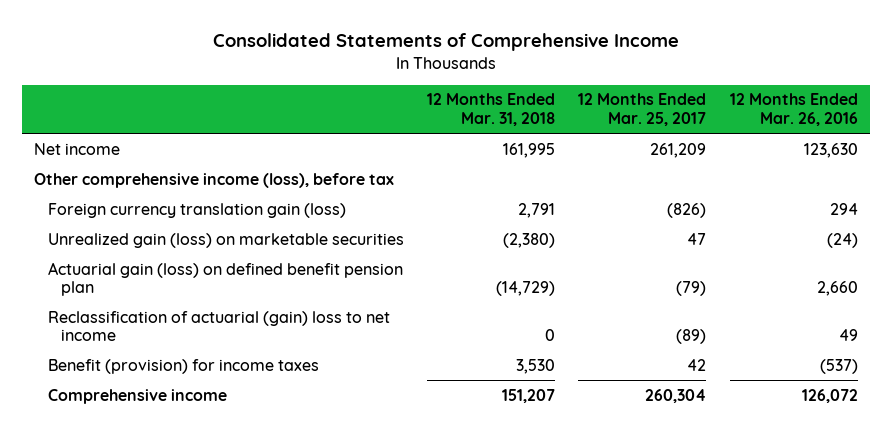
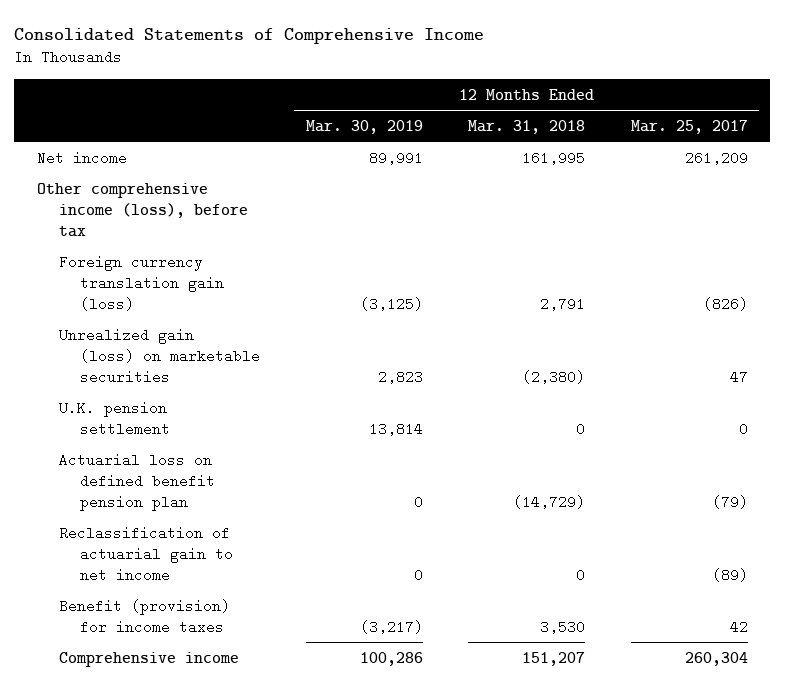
- | 12 Months Ended Mar. 31, 2018 | 12 Months Ended Mar. 25, 2017 | 12 Months Ended Mar. 26, 2016
+ | 12 Months Ended Mar. 30, 2019 | 12 Months Ended Mar. 31, 2018 | 12 Months Ended Mar. 25, 2017
- Actuarial gain (loss) on defined benefit pension plan | (14,729) | (79) | 2,660
- Reclassification of actuarial (gain) loss to net income | 0 | (89) | 49
+ U.K. pension settlement | 13,814 | 0 | 0
+ Actuarial loss on defined benefit pension plan | 0 | (14,729) | (79)
+ Reclassification of actuarial gain to net income | 0 | 0 | (89)

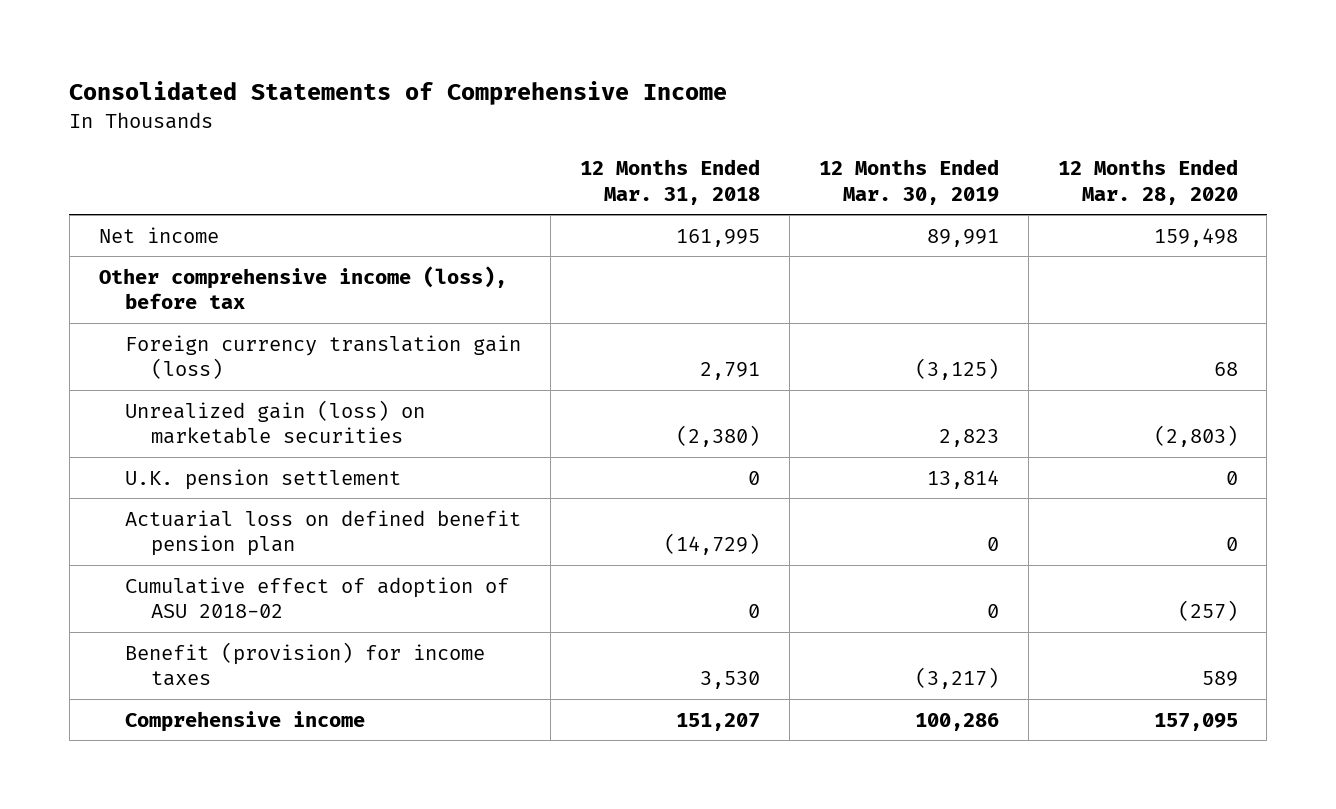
- | 12 Months Ended Mar. 30, 2019 | 12 Months Ended Mar. 31, 2018 | 12 Months Ended Mar. 25, 2017
+ | 12 Months Ended Mar. 31, 2018 | 12 Months Ended Mar. 30, 2019 | 12 Months Ended Mar. 28, 2020
- Reclassification of actuarial gain to net income | 0 | 0 | (89)
+ Cumulative effect of adoption of ASU 2018-02 | 0 | 0 | (257)

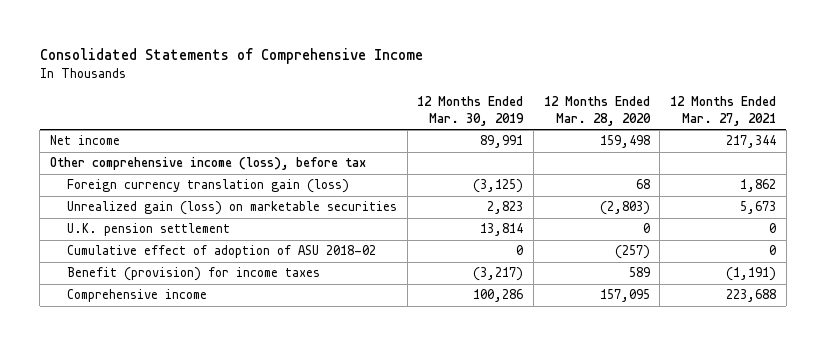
- | 12 Months Ended Mar. 31, 2018 | 12 Months Ended Mar. 30, 2019 | 12 Months Ended Mar. 28, 2020
+ | 12 Months Ended Mar. 30, 2019 | 12 Months Ended Mar. 28, 2020 | 12 Months Ended Mar. 27, 2021
- Actuarial loss on defined benefit pension plan | (14,729) | 0 | 0

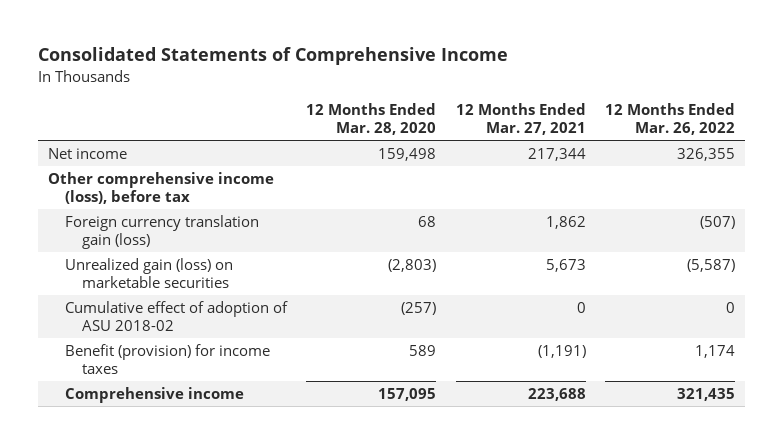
- | 12 Months Ended Mar. 30, 2019 | 12 Months Ended Mar. 28, 2020 | 12 Months Ended Mar. 27, 2021
+ | 12 Months Ended Mar. 28, 2020 | 12 Months Ended Mar. 27, 2021 | 12 Months Ended Mar. 26, 2022
- U.K. pension settlement | 13,814 | 0 | 0

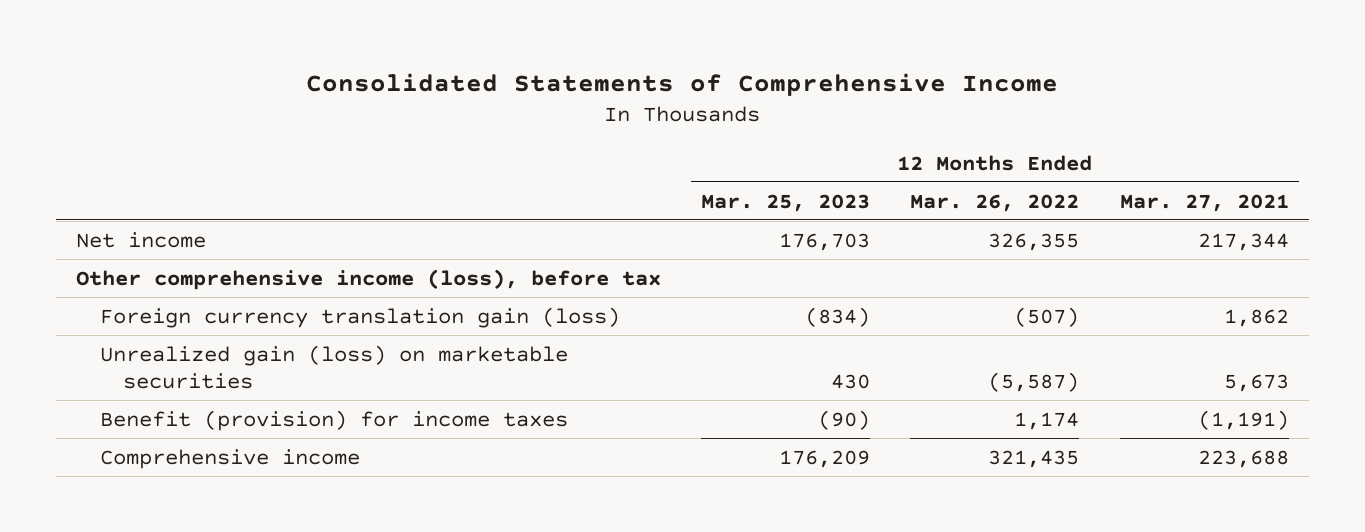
- | 12 Months Ended Mar. 28, 2020 | 12 Months Ended Mar. 27, 2021 | 12 Months Ended Mar. 26, 2022
+ | 12 Months Ended Mar. 25, 2023 | 12 Months Ended Mar. 26, 2022 | 12 Months Ended Mar. 27, 2021
- Cumulative effect of adoption of ASU 2018-02 | (257) | 0 | 0

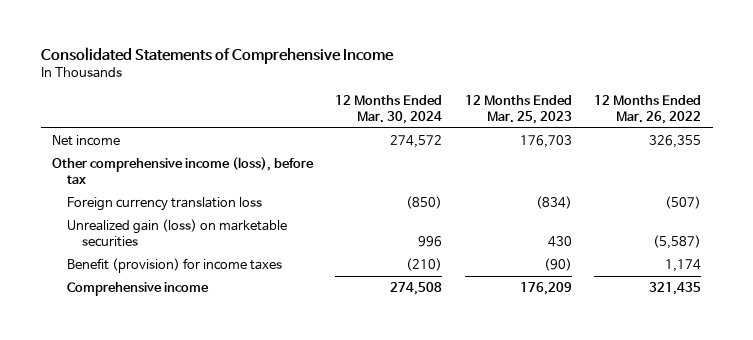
- | 12 Months Ended Mar. 25, 2023 | 12 Months Ended Mar. 26, 2022 | 12 Months Ended Mar. 27, 2021
+ | 12 Months Ended Mar. 30, 2024 | 12 Months Ended Mar. 25, 2023 | 12 Months Ended Mar. 26, 2022
- Foreign currency translation gain (loss) | (834) | (507) | 1,862
+ Foreign currency translation loss | (850) | (834) | (507)

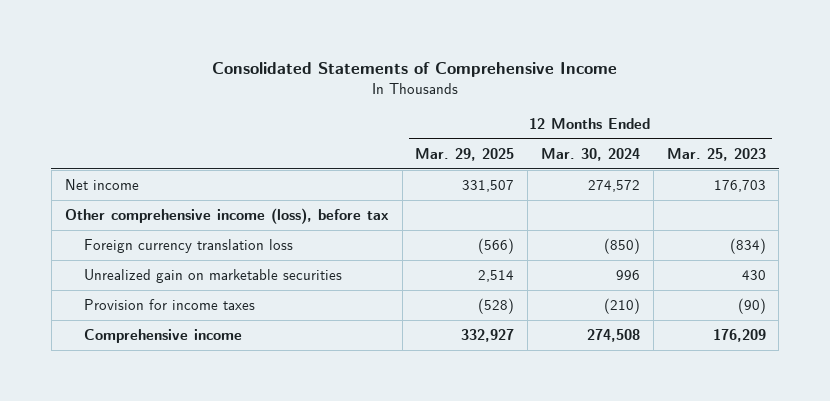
- | 12 Months Ended Mar. 30, 2024 | 12 Months Ended Mar. 25, 2023 | 12 Months Ended Mar. 26, 2022
+ | 12 Months Ended Mar. 29, 2025 | 12 Months Ended Mar. 30, 2024 | 12 Months Ended Mar. 25, 2023
- Unrealized gain (loss) on marketable securities | 996 | 430 | (5,587)
- Benefit (provision) for income taxes | (210) | (90) | 1,174
+ Unrealized gain on marketable securities | 2,514 | 996 | 430
+ Provision for income taxes | (528) | (210) | (90)

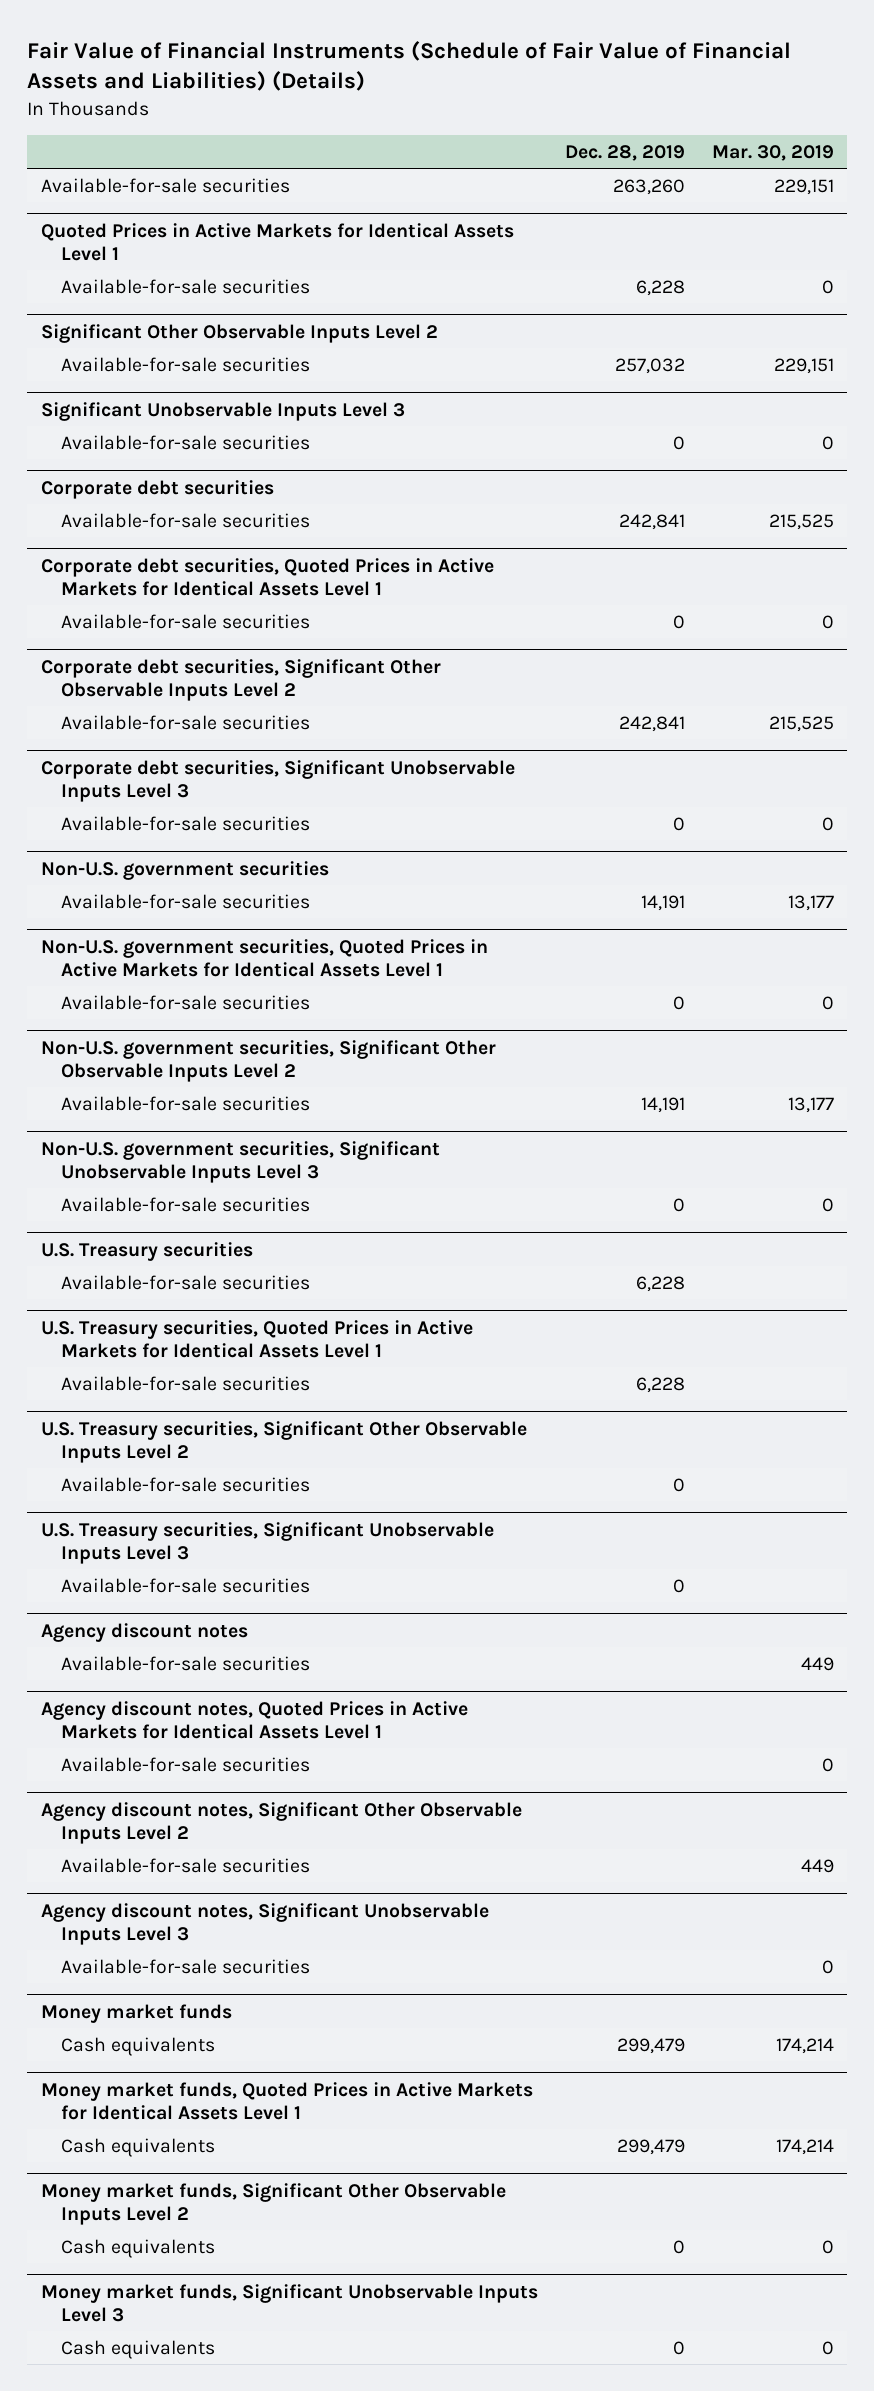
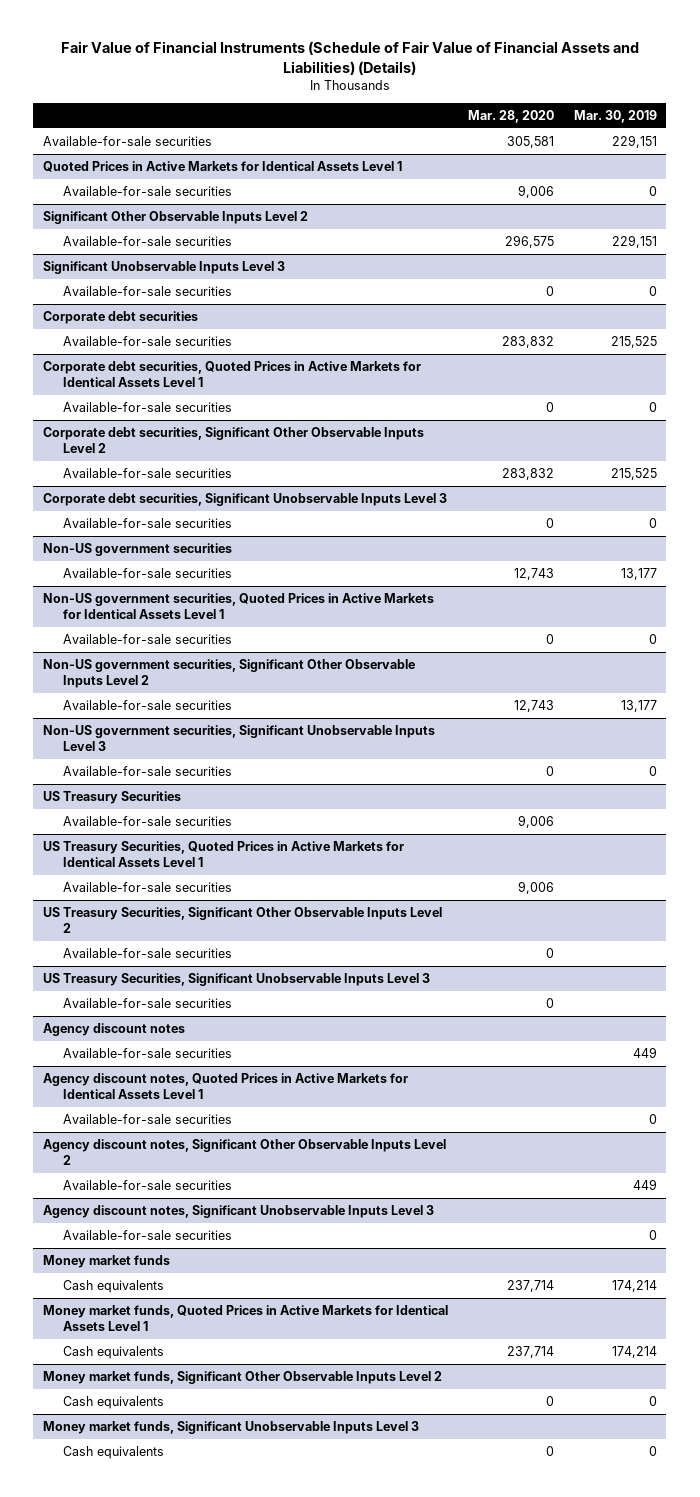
- | Dec. 28, 2019 | Mar. 30, 2019
+ | Mar. 28, 2020 | Mar. 30, 2019
- Non-U.S. government securities
+ Non-US government securities
- Non-U.S. government securities, Quoted Prices in Active Markets for Identical Assets Level 1
+ Non-US government securities, Quoted Prices in Active Markets for Identical Assets Level 1
- Non-U.S. government securities, Significant Other Observable Inputs Level 2
+ Non-US government securities, Significant Other Observable Inputs Level 2
- Non-U.S. government securities, Significant Unobservable Inputs Level 3
+ Non-US government securities, Significant Unobservable Inputs Level 3
- U.S. Treasury securities
+ US Treasury Securities
- U.S. Treasury securities, Quoted Prices in Active Markets for Identical Assets Level 1
+ US Treasury Securities, Quoted Prices in Active Markets for Identical Assets Level 1
- U.S. Treasury securities, Significant Other Observable Inputs Level 2
+ US Treasury Securities, Significant Other Observable Inputs Level 2
- U.S. Treasury securities, Significant Unobservable Inputs Level 3
+ US Treasury Securities, Significant Unobservable Inputs Level 3

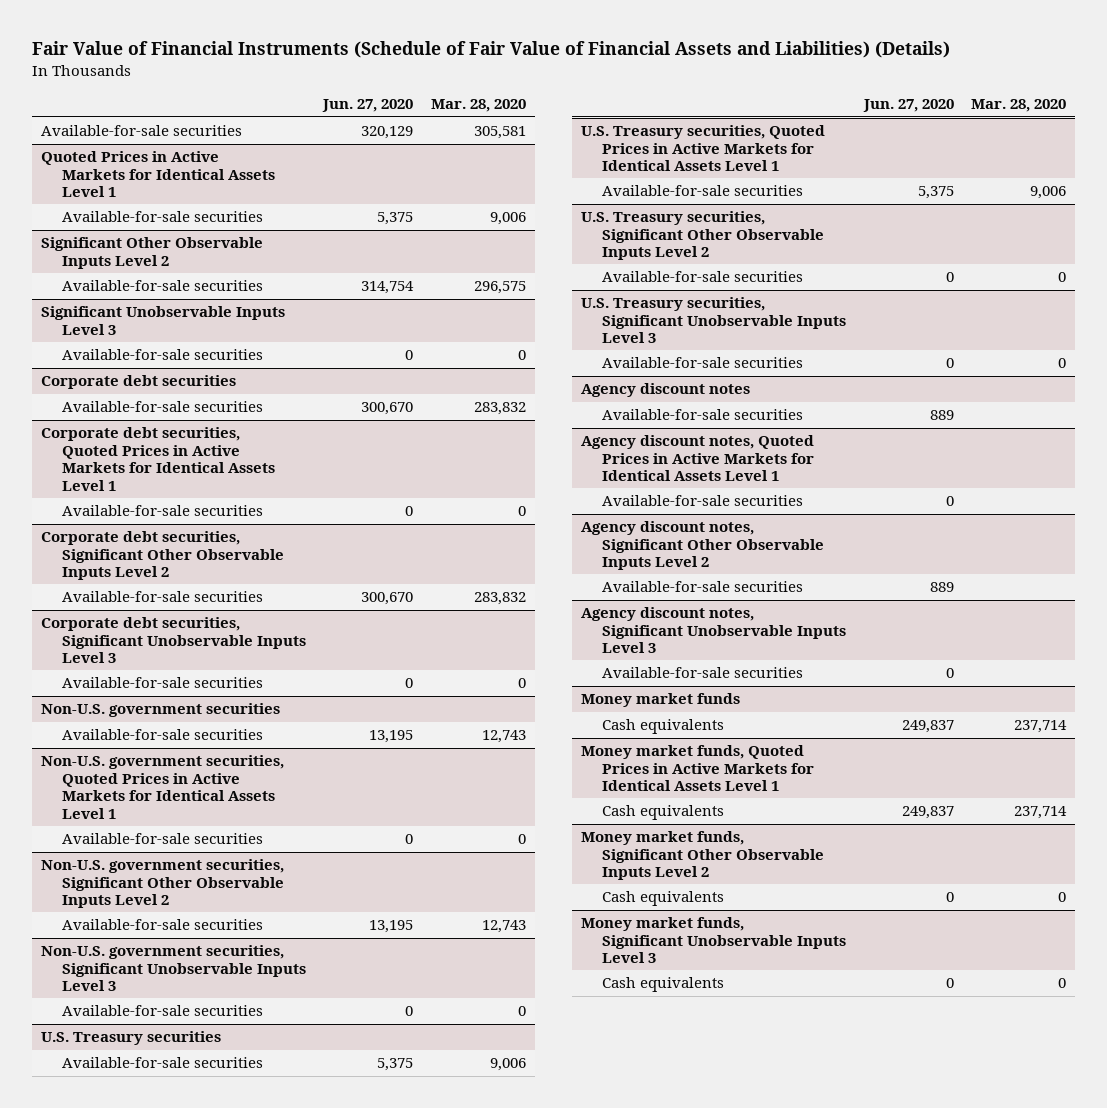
- | Mar. 28, 2020 | Mar. 30, 2019
+ | Jun. 27, 2020 | Mar. 28, 2020
- Non-US government securities
+ Non-U.S. government securities
- Non-US government securities, Quoted Prices in Active Markets for Identical Assets Level 1
+ Non-U.S. government securities, Quoted Prices in Active Markets for Identical Assets Level 1
- Non-US government securities, Significant Other Observable Inputs Level 2
+ Non-U.S. government securities, Significant Other Observable Inputs Level 2
- Non-US government securities, Significant Unobservable Inputs Level 3
+ Non-U.S. government securities, Significant Unobservable Inputs Level 3
- US Treasury Securities
+ U.S. Treasury securities
- US Treasury Securities, Quoted Prices in Active Markets for Identical Assets Level 1
+ U.S. Treasury securities, Quoted Prices in Active Markets for Identical Assets Level 1
- US Treasury Securities, Significant Other Observable Inputs Level 2
+ U.S. Treasury securities, Significant Other Observable Inputs Level 2
- US Treasury Securities, Significant Unobservable Inputs Level 3
+ U.S. Treasury securities, Significant Unobservable Inputs Level 3

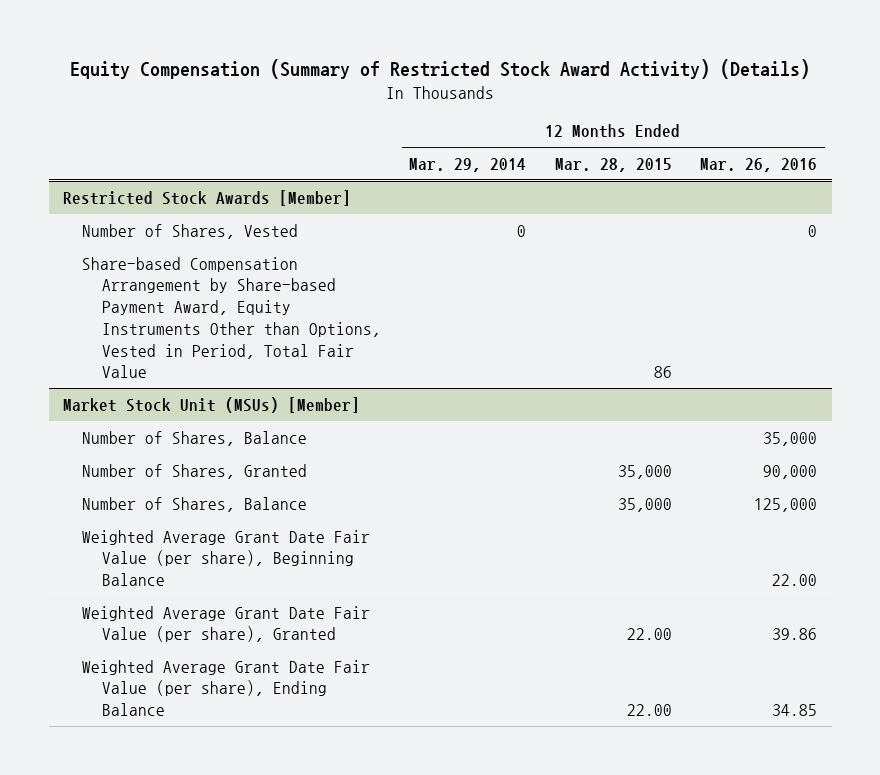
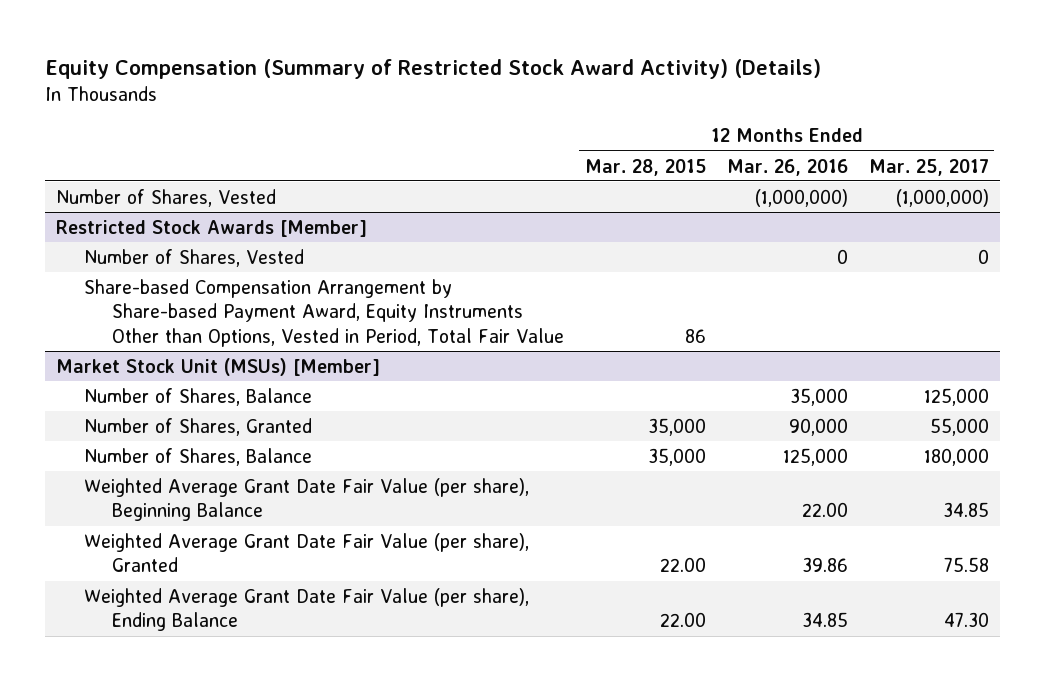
- | 12 Months Ended Mar. 29, 2014 | 12 Months Ended Mar. 28, 2015 | 12 Months Ended Mar. 26, 2016
+ | 12 Months Ended Mar. 28, 2015 | 12 Months Ended Mar. 26, 2016 | 12 Months Ended Mar. 25, 2017
+ Number of Shares, Vested | | (1,000,000) | (1,000,000)

